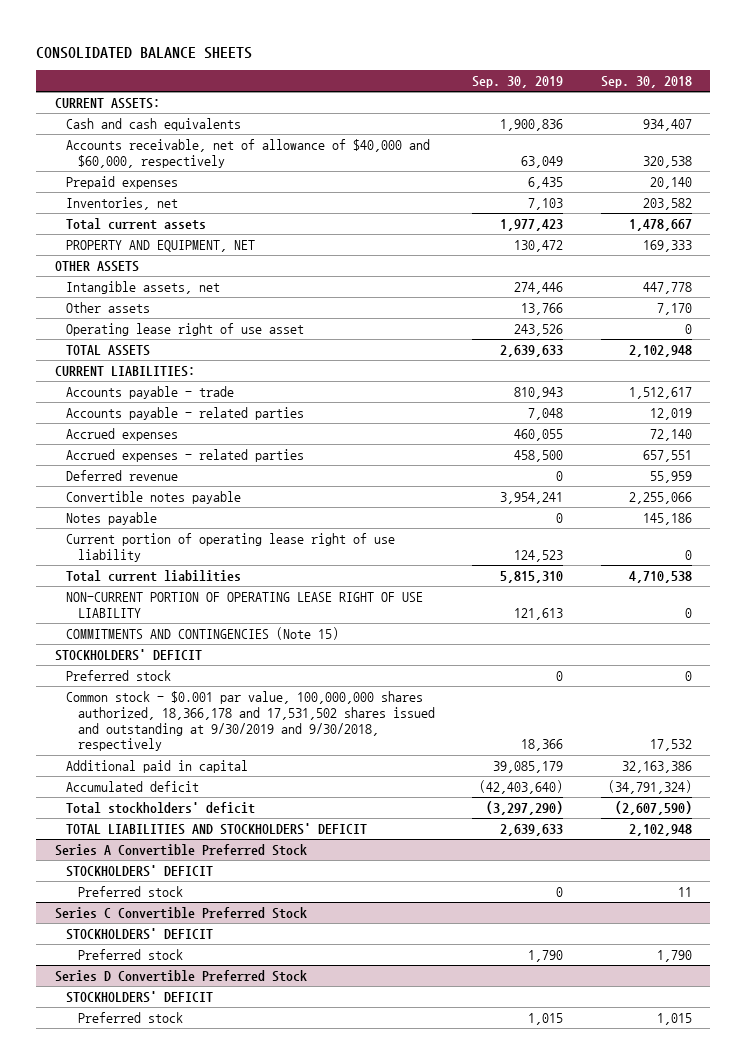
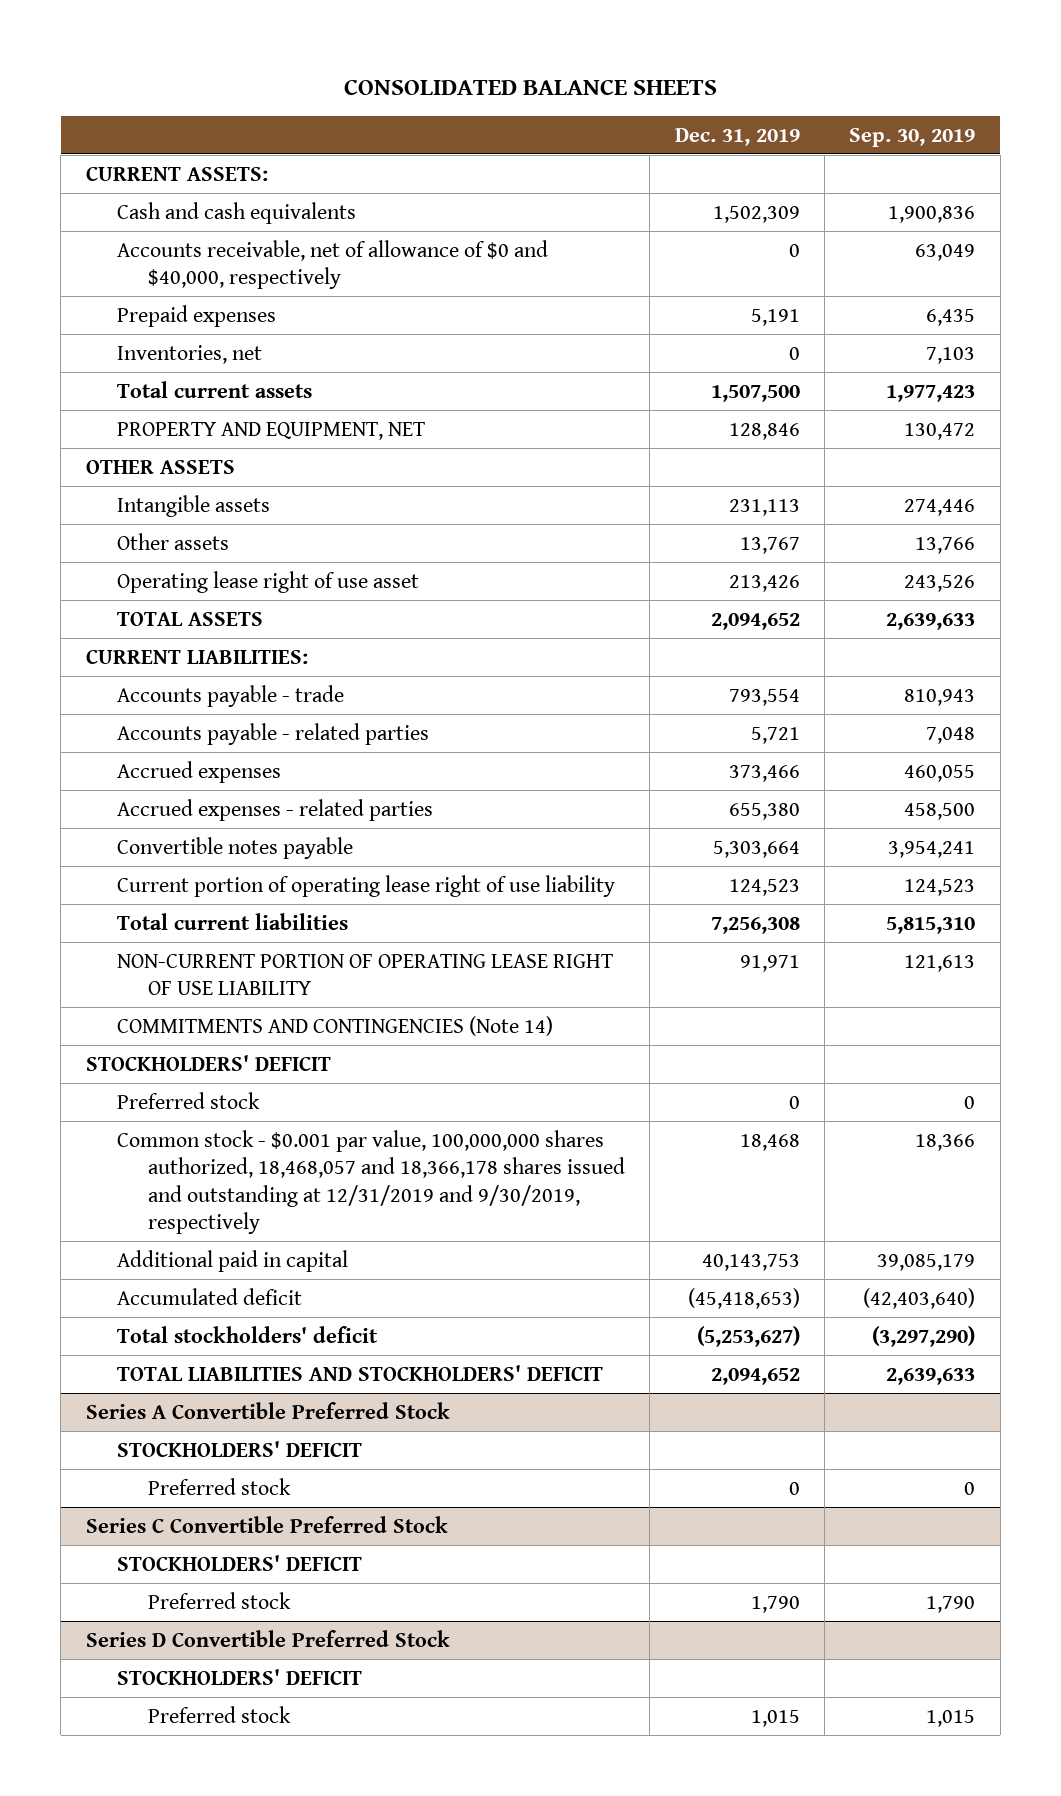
- | Sep. 30, 2019 | Sep. 30, 2018
+ | Dec. 31, 2019 | Sep. 30, 2019
- Accounts receivable, net of allowance of $40,000 and $60,000, respectively | 63,049 | 320,538
+ Accounts receivable, net of allowance of $0 and $40,000, respectively | 0 | 63,049
- Intangible assets, net | 274,446 | 447,778
+ Intangible assets | 231,113 | 274,446
- Deferred revenue | 0 | 55,959
- Notes payable | 0 | 145,186
- COMMITMENTS AND CONTINGENCIES (Note 15)
+ COMMITMENTS AND CONTINGENCIES (Note 14)
- Common stock - $0.001 par value, 100,000,000 shares authorized, 18,366,178 and 17,531,502 shares issued and outstanding at 9/30/2019 and 9/30/2018, respectively | 18,366 | 17,532
+ Common stock - $0.001 par value, 100,000,000 shares authorized, 18,468,057 and 18,366,178 shares issued and outstanding at 12/31/2019 and 9/30/2019, respectively | 18,468 | 18,366

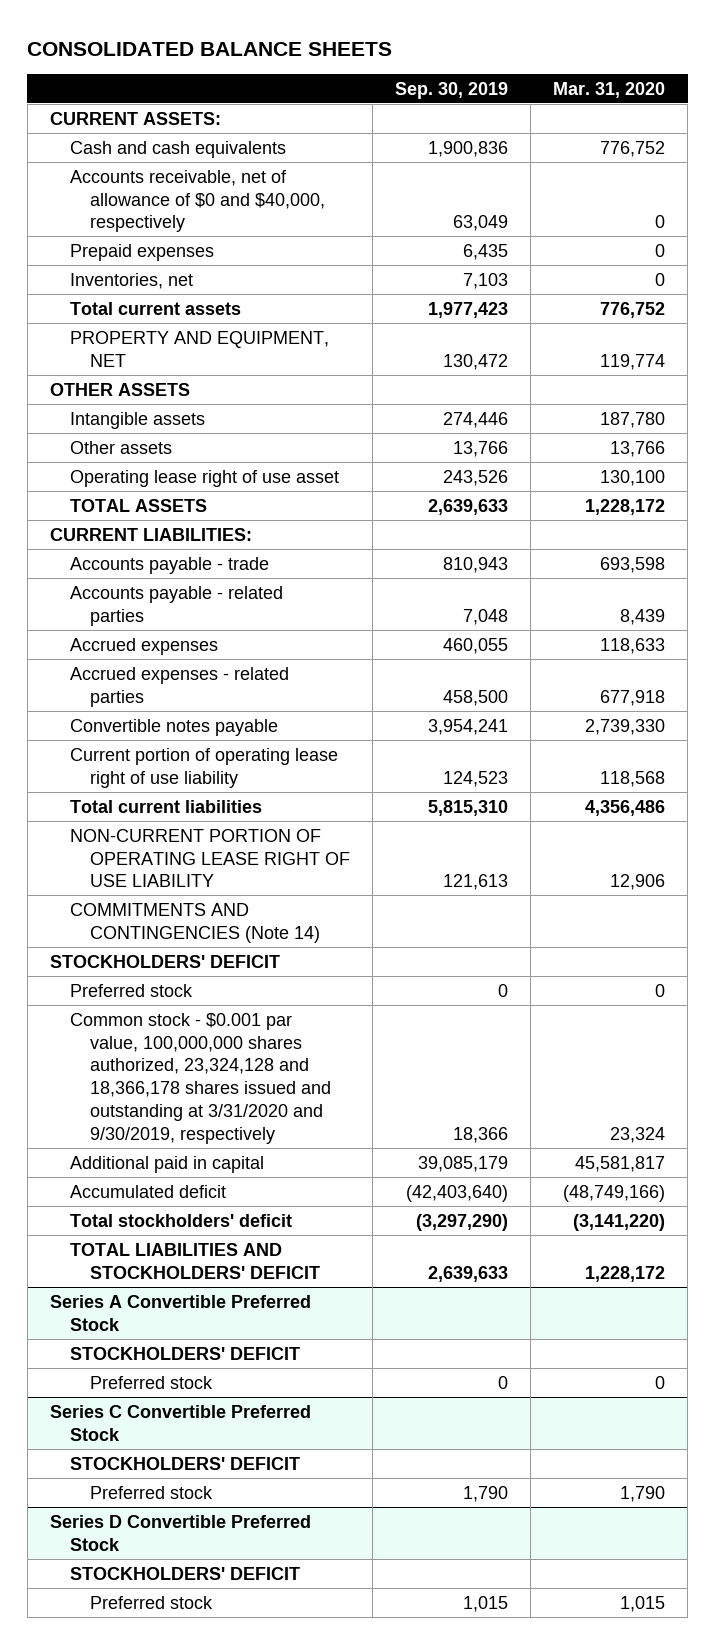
- | Dec. 31, 2019 | Sep. 30, 2019
+ | Sep. 30, 2019 | Mar. 31, 2020
- Common stock - $0.001 par value, 100,000,000 shares authorized, 18,468,057 and 18,366,178 shares issued and outstanding at 12/31/2019 and 9/30/2019, respectively | 18,468 | 18,366
+ Common stock - $0.001 par value, 100,000,000 shares authorized, 23,324,128 and 18,366,178 shares issued and outstanding at 3/31/2020 and 9/30/2019, respectively | 18,366 | 23,324

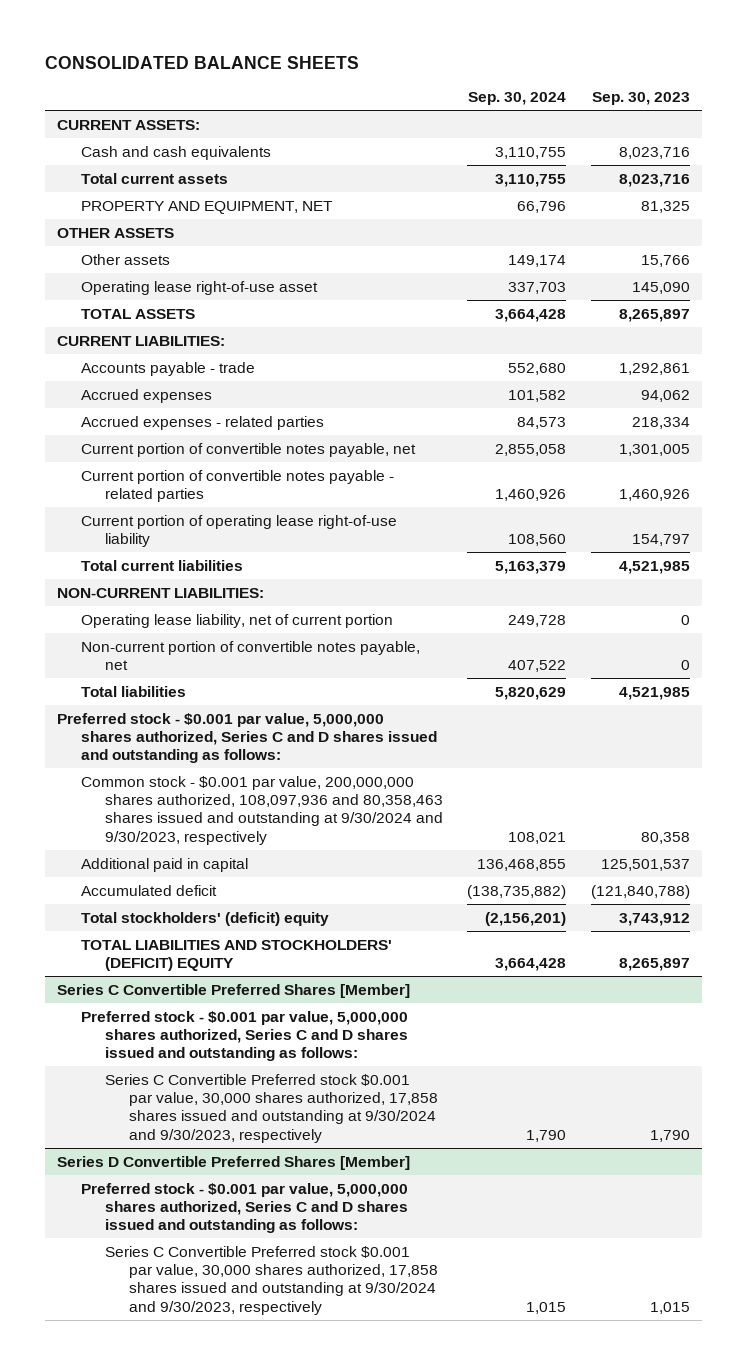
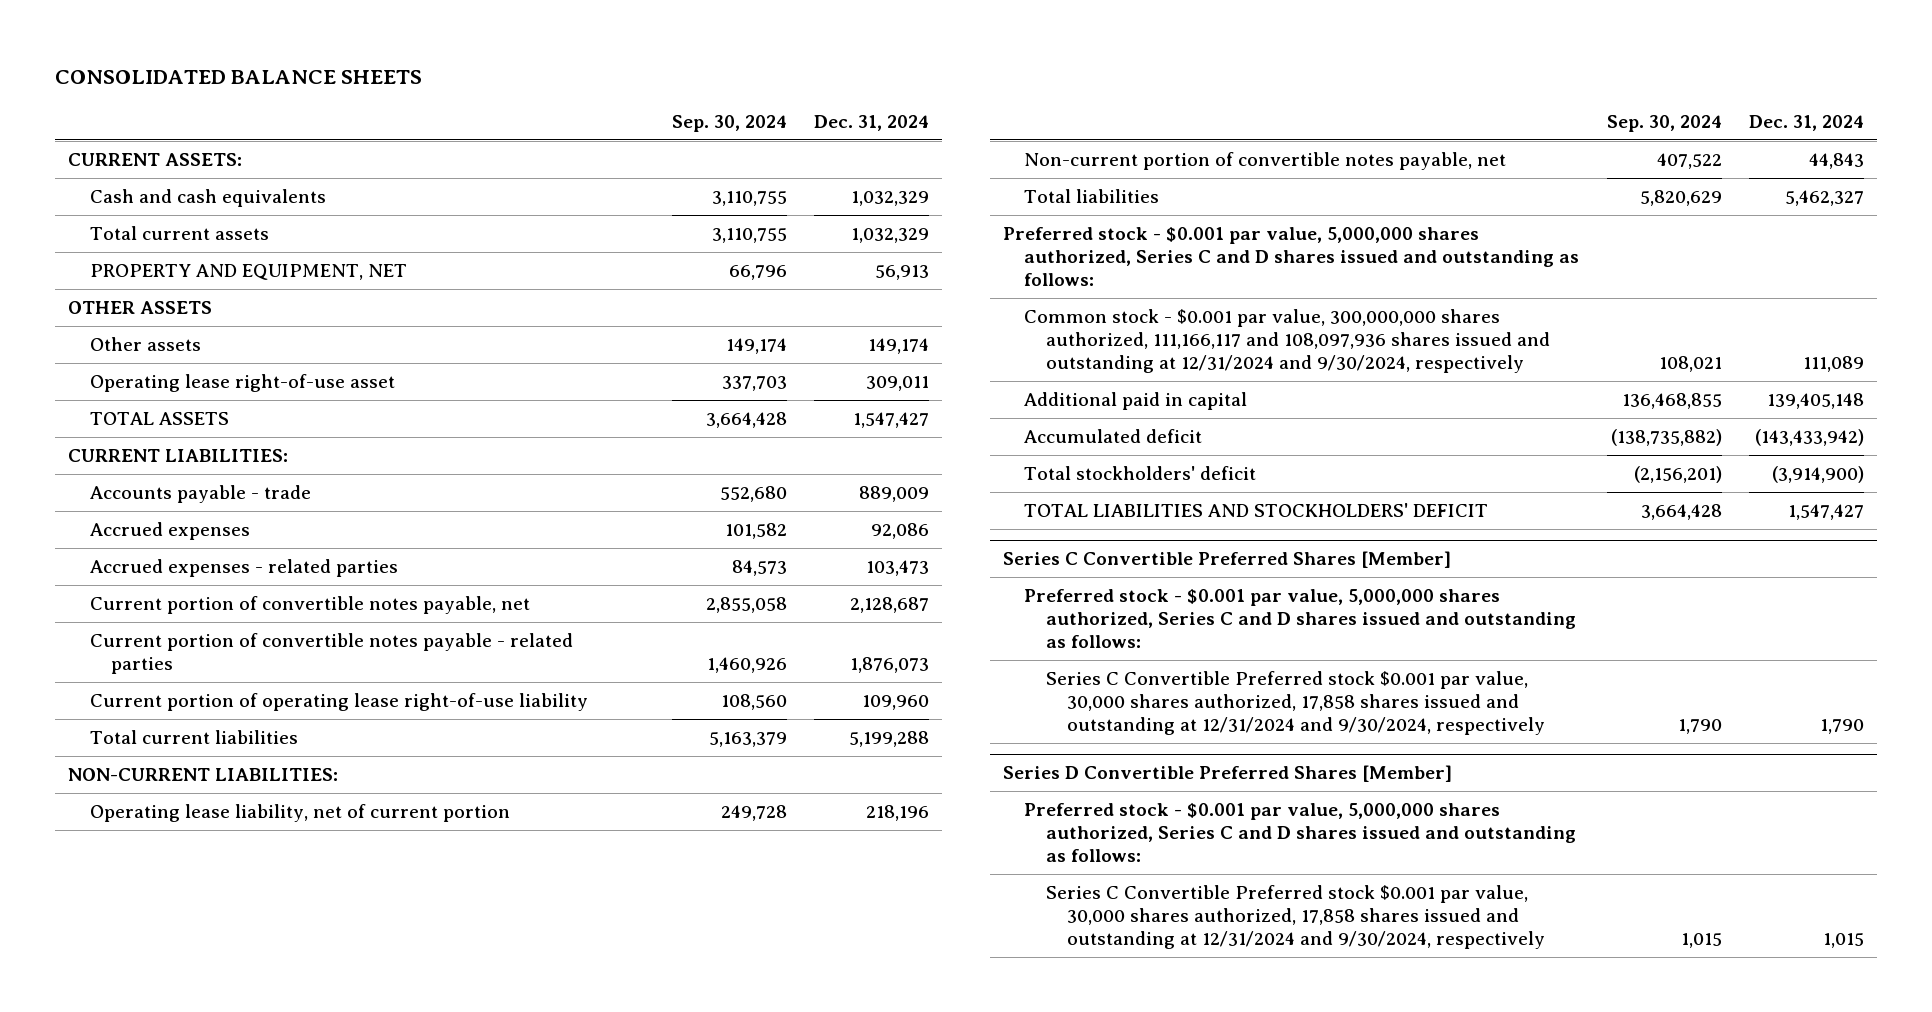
- | Sep. 30, 2024 | Sep. 30, 2023
+ | Sep. 30, 2024 | Dec. 31, 2024
- Common stock - $0.001 par value, 200,000,000 shares authorized, 108,097,936 and 80,358,463 shares issued and outstanding at 9/30/2024 and 9/30/2023, respectively | 108,021 | 80,358
+ Common stock - $0.001 par value, 300,000,000 shares authorized, 111,166,117 and 108,097,936 shares issued and outstanding at 12/31/2024 and 9/30/2024, respectively | 108,021 | 111,089
- Total stockholders' (deficit) equity | (2,156,201) | 3,743,912
- TOTAL LIABILITIES AND STOCKHOLDERS' (DEFICIT) EQUITY | 3,664,428 | 8,265,897
+ Total stockholders' deficit | (2,156,201) | (3,914,900)
+ TOTAL LIABILITIES AND STOCKHOLDERS' DEFICIT | 3,664,428 | 1,547,427
@ Series C Convertible Preferred Shares [Member]
- Series C Convertible Preferred stock $0.001 par value, 30,000 shares authorized, 17,858 shares issued and outstanding at 9/30/2024 and 9/30/2023, respectively | 1,790 | 1,790
+ Series C Convertible Preferred stock $0.001 par value, 30,000 shares authorized, 17,858 shares issued and outstanding at 12/31/2024 and 9/30/2024, respectively | 1,790 | 1,790
@ Series D Convertible Preferred Shares [Member]
- Series C Convertible Preferred stock $0.001 par value, 30,000 shares authorized, 17,858 shares issued and outstanding at 9/30/2024 and 9/30/2023, respectively | 1,015 | 1,015
+ Series C Convertible Preferred stock $0.001 par value, 30,000 shares authorized, 17,858 shares issued and outstanding at 12/31/2024 and 9/30/2024, respectively | 1,015 | 1,015

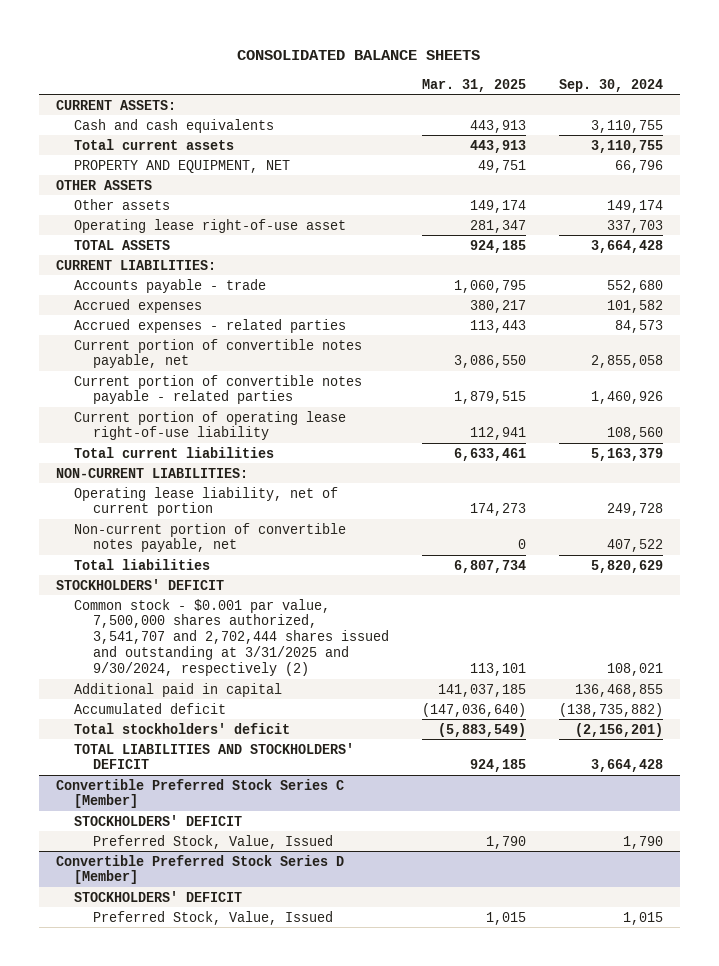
- | Sep. 30, 2024 | Dec. 31, 2024
+ | Mar. 31, 2025 | Sep. 30, 2024
- Preferred stock - $0.001 par value, 5,000,000 shares authorized, Series C and D shares issued and outstanding as follows:
- Common stock - $0.001 par value, 300,000,000 shares authorized, 111,166,117 and 108,097,936 shares issued and outstanding at 12/31/2024 and 9/30/2024, respectively | 108,021 | 111,089
+ STOCKHOLDERS' DEFICIT
+ Common stock - $0.001 par value, 7,500,000 shares authorized, 3,541,707 and 2,702,444 shares issued and outstanding at 3/31/2025 and 9/30/2024, respectively (2) | 113,101 | 108,021
- Series C Convertible Preferred Shares [Member]
- Preferred stock - $0.001 par value, 5,000,000 shares authorized, Series C and D shares issued and outstanding as follows:
- Series C Convertible Preferred stock $0.001 par value, 30,000 shares authorized, 17,858 shares issued and outstanding at 12/31/2024 and 9/30/2024, respectively | 1,790 | 1,790
- Series D Convertible Preferred Shares [Member]
- Preferred stock - $0.001 par value, 5,000,000 shares authorized, Series C and D shares issued and outstanding as follows:
- Series C Convertible Preferred stock $0.001 par value, 30,000 shares authorized, 17,858 shares issued and outstanding at 12/31/2024 and 9/30/2024, respectively | 1,015 | 1,015
+ Convertible Preferred Stock Series C [Member]
+ STOCKHOLDERS' DEFICIT
+ Preferred Stock, Value, Issued | 1,790 | 1,790
+ Convertible Preferred Stock Series D [Member]
+ STOCKHOLDERS' DEFICIT
+ Preferred Stock, Value, Issued | 1,015 | 1,015

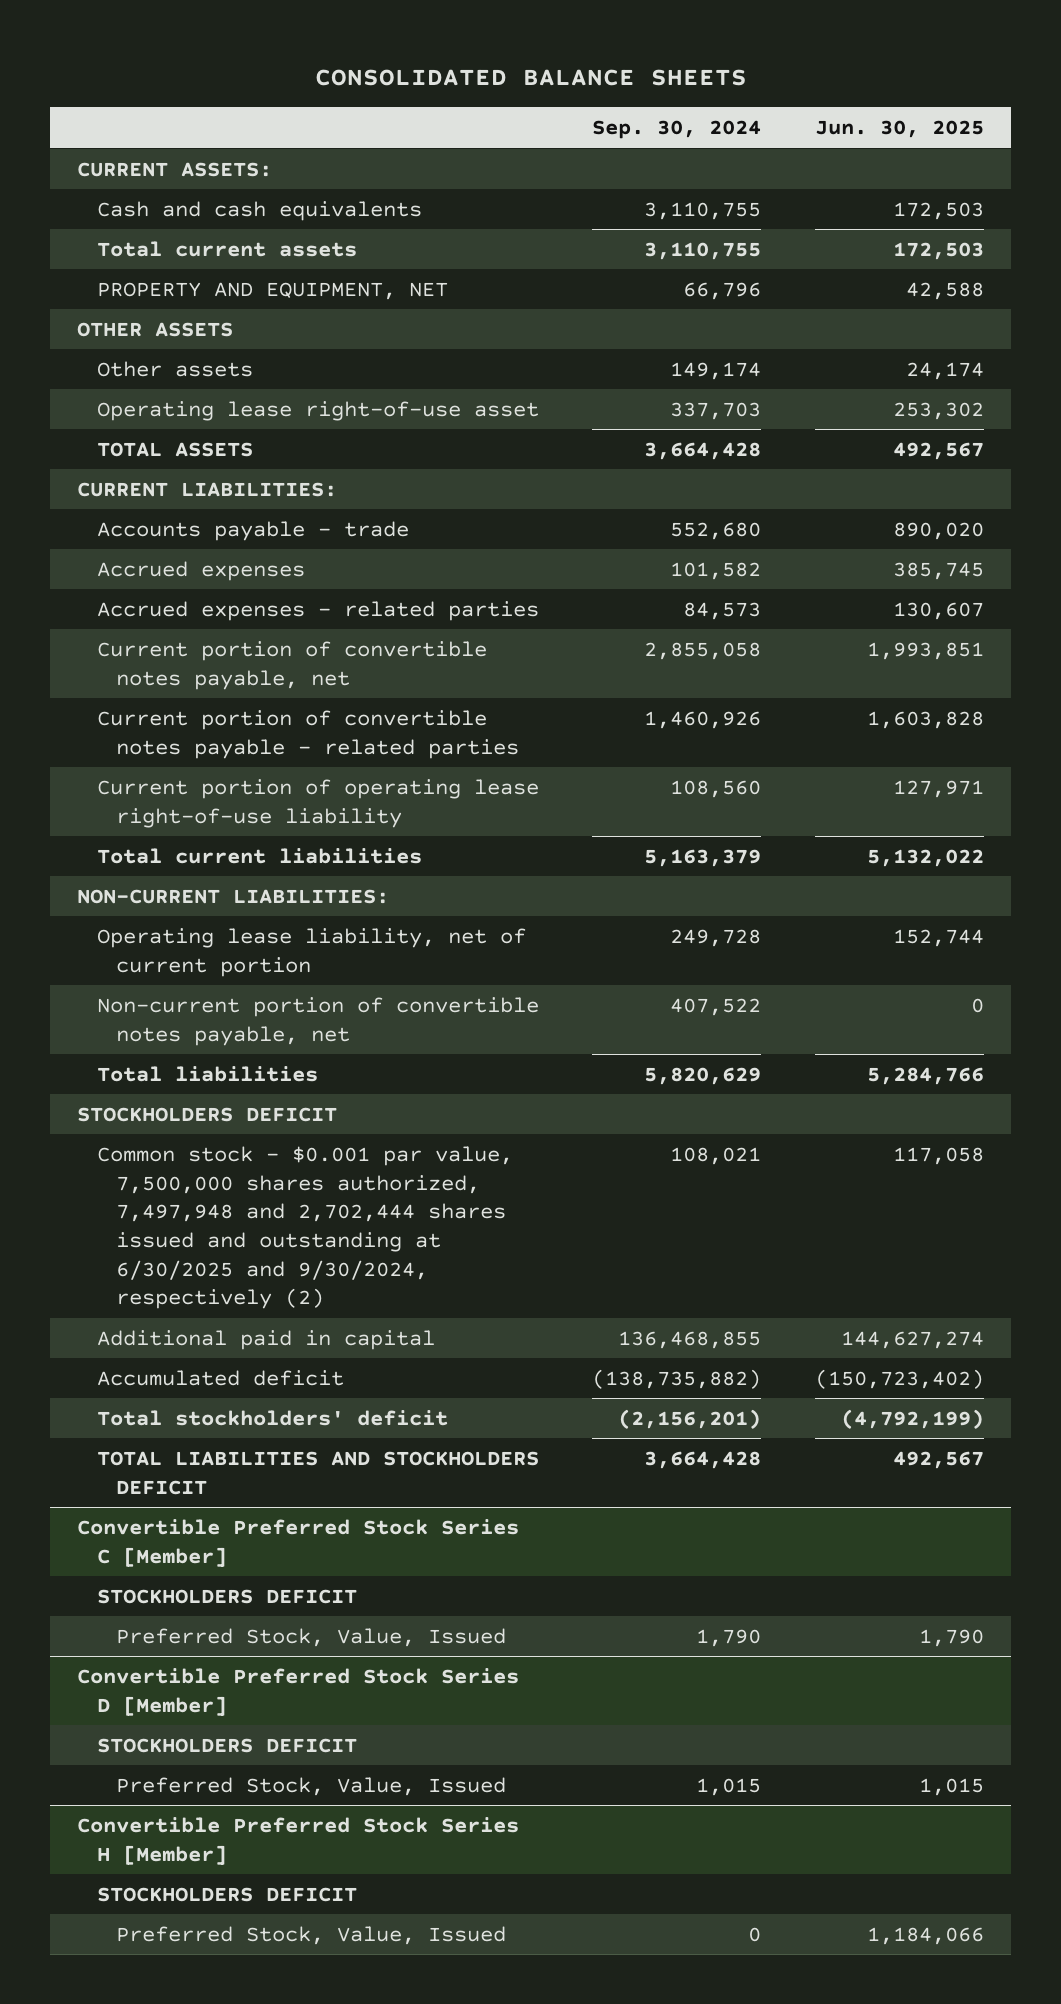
- | Mar. 31, 2025 | Sep. 30, 2024
+ | Sep. 30, 2024 | Jun. 30, 2025
- STOCKHOLDERS' DEFICIT
- Common stock - $0.001 par value, 7,500,000 shares authorized, 3,541,707 and 2,702,444 shares issued and outstanding at 3/31/2025 and 9/30/2024, respectively (2) | 113,101 | 108,021
+ STOCKHOLDERS DEFICIT
+ Common stock - $0.001 par value, 7,500,000 shares authorized, 7,497,948 and 2,702,444 shares issued and outstanding at 6/30/2025 and 9/30/2024, respectively (2) | 108,021 | 117,058
- TOTAL LIABILITIES AND STOCKHOLDERS' DEFICIT | 924,185 | 3,664,428
+ TOTAL LIABILITIES AND STOCKHOLDERS DEFICIT | 3,664,428 | 492,567
@ Convertible Preferred Stock Series C [Member]
- STOCKHOLDERS' DEFICIT
+ STOCKHOLDERS DEFICIT
@ Convertible Preferred Stock Series D [Member]
- STOCKHOLDERS' DEFICIT
+ STOCKHOLDERS DEFICIT
+ Convertible Preferred Stock Series H [Member]
+ STOCKHOLDERS DEFICIT
+ Preferred Stock, Value, Issued | 0 | 1,184,066

